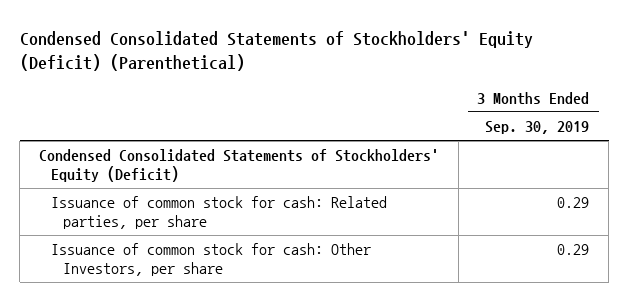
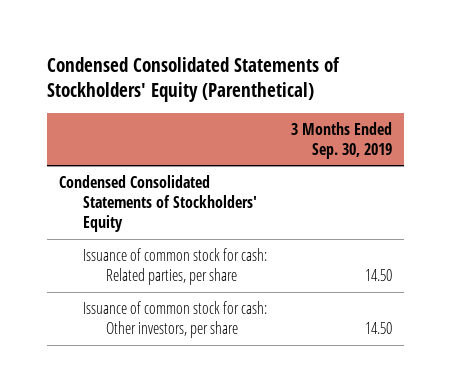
- Condensed Consolidated Statements of Stockholders' Equity (Deficit) (Parenthetical)
+ Condensed Consolidated Statements of Stockholders' Equity (Parenthetical)
- Condensed Consolidated Statements of Stockholders' Equity (Deficit)
- Issuance of common stock for cash: Related parties, per share | 0.29
- Issuance of common stock for cash: Other Investors, per share | 0.29
+ Condensed Consolidated Statements of Stockholders' Equity
+ Issuance of common stock for cash: Related parties, per share | 14.50
+ Issuance of common stock for cash: Other investors, per share | 14.50

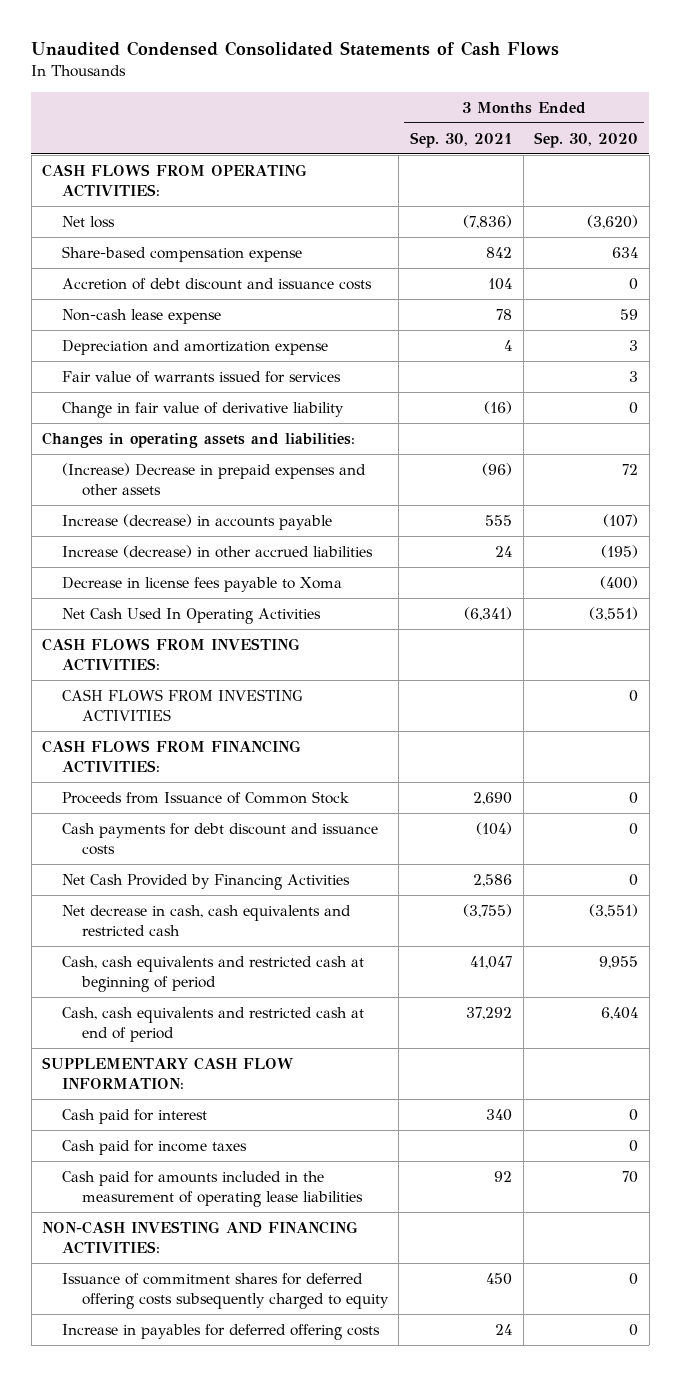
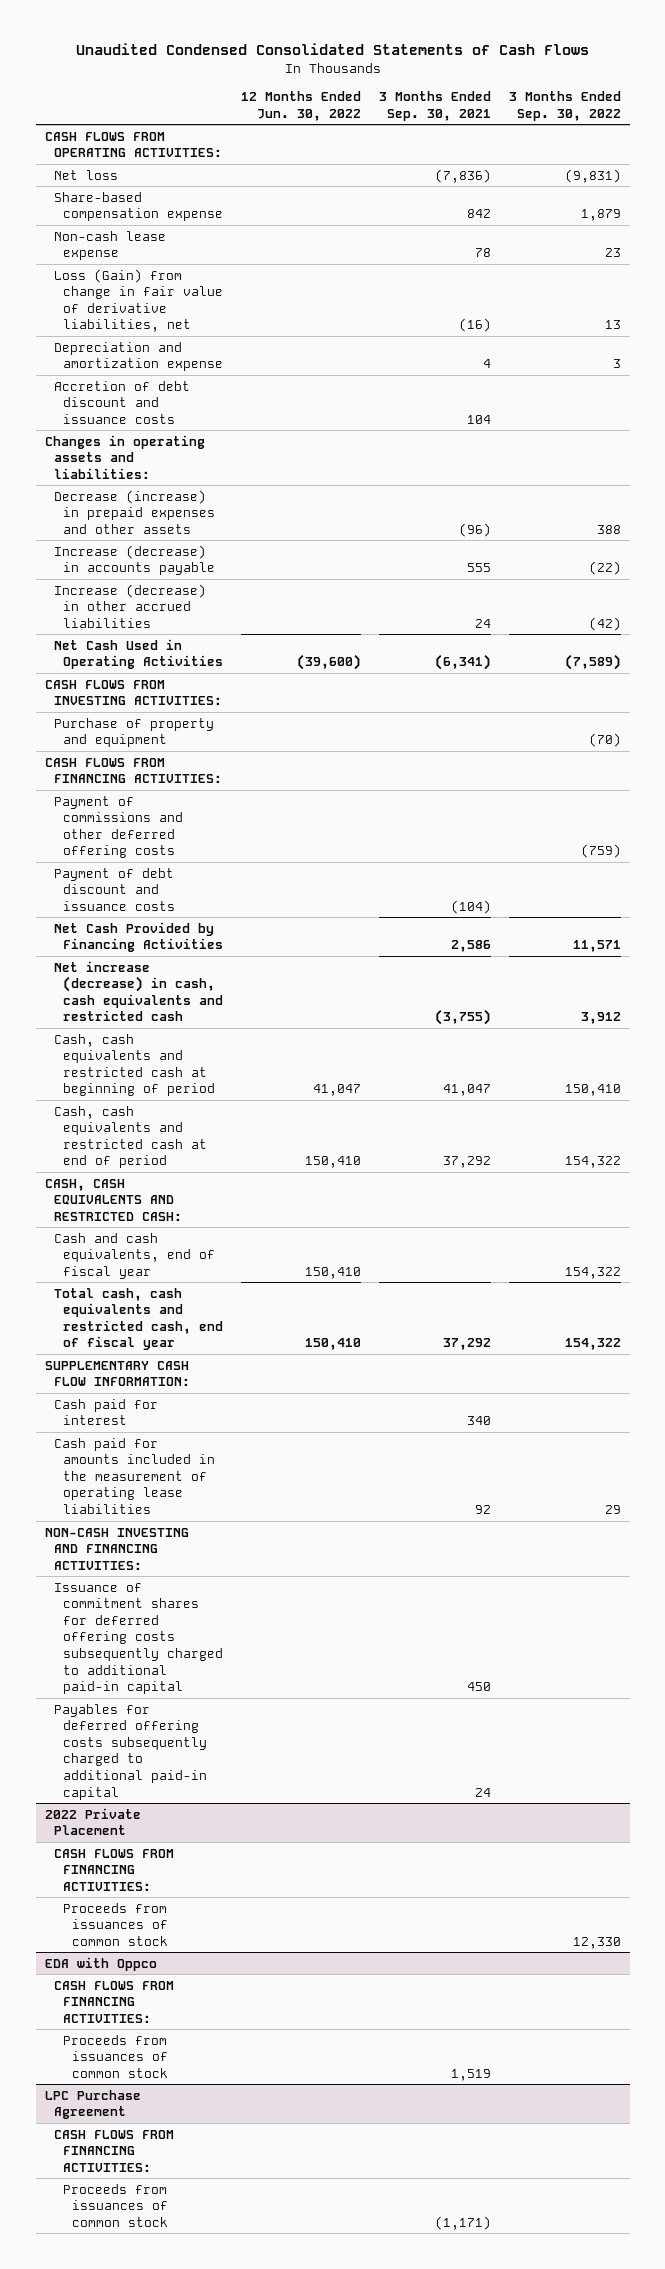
- | 3 Months Ended Sep. 30, 2021 | 3 Months Ended Sep. 30, 2020
+ | 12 Months Ended Jun. 30, 2022 | 3 Months Ended Sep. 30, 2021 | 3 Months Ended Sep. 30, 2022
+ Loss (Gain) from change in fair value of derivative liabilities, net | | (16) | 13
- Fair value of warrants issued for services | | 3
- Change in fair value of derivative liability | (16) | 0
moved down: Accretion of debt discount and issuance costs | | 104 |
- (Increase) Decrease in prepaid expenses and other assets | (96) | 72
+ Decrease (increase) in prepaid expenses and other assets | | (96) | 388
- Decrease in license fees payable to Xoma | | (400)
- Net Cash Used In Operating Activities | (6,341) | (3,551)
+ Net Cash Used in Operating Activities | (39,600) | (6,341) | (7,589)
- CASH FLOWS FROM INVESTING ACTIVITIES | | 0
+ Purchase of property and equipment | | | (70)
- Proceeds from Issuance of Common Stock | 2,690 | 0
- Cash payments for debt discount and issuance costs | (104) | 0
+ Payment of commissions and other deferred offering costs | | | (759)
+ Payment of debt discount and issuance costs | | (104) |
- Net decrease in cash, cash equivalents and restricted cash | (3,755) | (3,551)
+ Net increase (decrease) in cash, cash equivalents and restricted cash | | (3,755) | 3,912
+ CASH, CASH EQUIVALENTS AND RESTRICTED CASH:
+ Cash and cash equivalents, end of fiscal year | 150,410 | | 154,322
+ Total cash, cash equivalents and restricted cash, end of fiscal year | 150,410 | 37,292 | 154,322
- Cash paid for income taxes | | 0
- Issuance of commitment shares for deferred offering costs subsequently charged to equity | 450 | 0
- Increase in payables for deferred offering costs | 24 | 0
+ Issuance of commitment shares for deferred offering costs subsequently charged to additional paid-in capital | | 450 |
+ Payables for deferred offering costs subsequently charged to additional paid-in capital | | 24 |
+ 2022 Private Placement
+ CASH FLOWS FROM FINANCING ACTIVITIES:
+ Proceeds from issuances of common stock | | | 12,330
+ EDA with Oppco
+ CASH FLOWS FROM FINANCING ACTIVITIES:
+ Proceeds from issuances of common stock | | 1,519 |
+ LPC Purchase Agreement
+ CASH FLOWS FROM FINANCING ACTIVITIES:
+ Proceeds from issuances of common stock | | (1,171) |

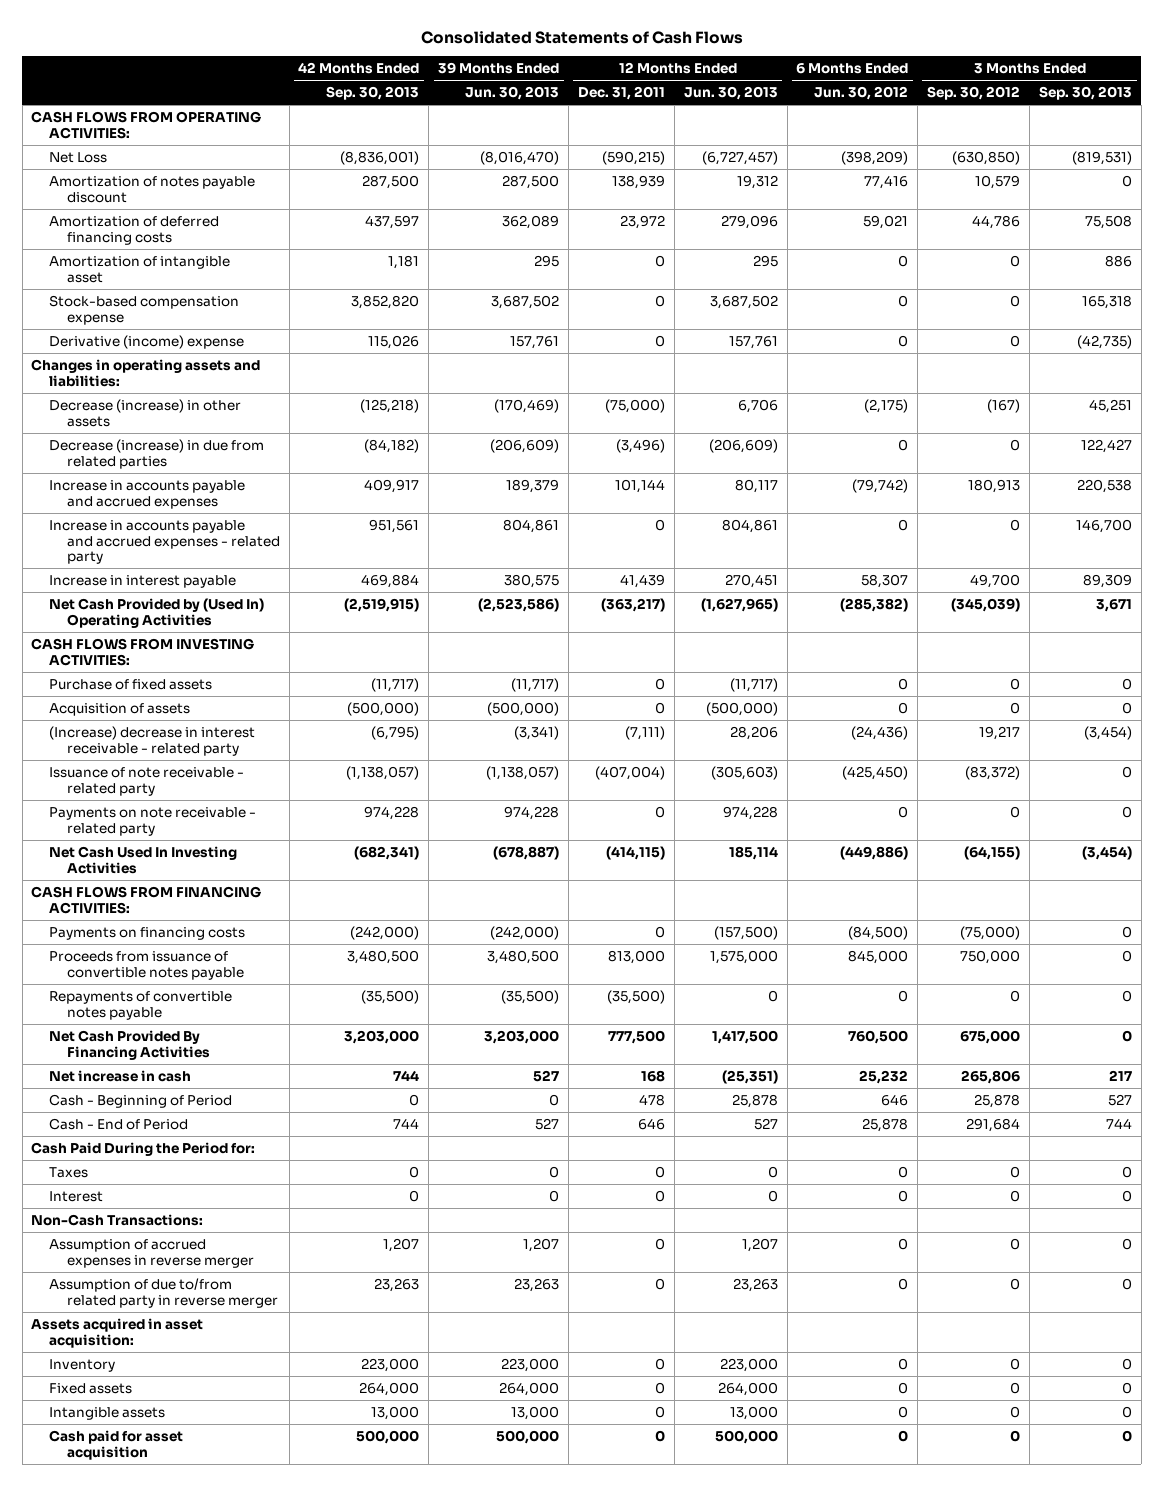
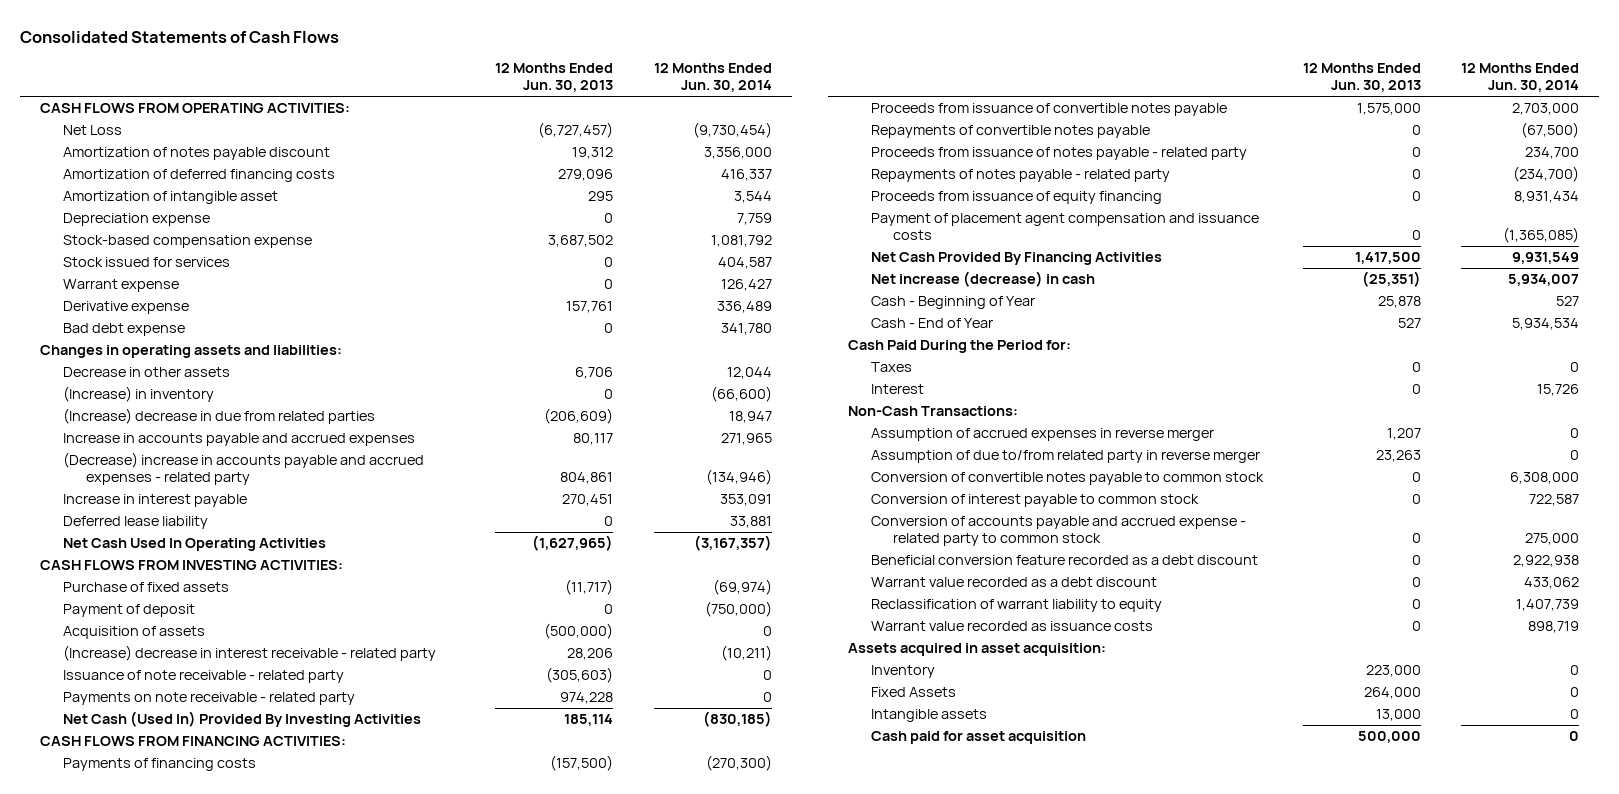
- | 42 Months Ended Sep. 30, 2013 | 39 Months Ended Jun. 30, 2013 | 12 Months Ended Dec. 31, 2011 | 12 Months Ended Jun. 30, 2013 | 6 Months Ended Jun. 30, 2012 | 3 Months Ended Sep. 30, 2012 | 3 Months Ended Sep. 30, 2013
+ | 12 Months Ended Jun. 30, 2013 | 12 Months Ended Jun. 30, 2014
+ Depreciation expense | 0 | 7,759
- Derivative (income) expense | 115,026 | 157,761 | 0 | 157,761 | 0 | 0 | (42,735)
+ Stock issued for services | 0 | 404,587
+ Warrant expense | 0 | 126,427
+ Derivative expense | 157,761 | 336,489
+ Bad debt expense | 0 | 341,780
- Decrease (increase) in other assets | (125,218) | (170,469) | (75,000) | 6,706 | (2,175) | (167) | 45,251
- Decrease (increase) in due from related parties | (84,182) | (206,609) | (3,496) | (206,609) | 0 | 0 | 122,427
+ Decrease in other assets | 6,706 | 12,044
+ (Increase) in inventory | 0 | (66,600)
+ (Increase) decrease in due from related parties | (206,609) | 18,947
- Increase in accounts payable and accrued expenses - related party | 951,561 | 804,861 | 0 | 804,861 | 0 | 0 | 146,700
+ (Decrease) increase in accounts payable and accrued expenses - related party | 804,861 | (134,946)
- Net Cash Provided by (Used In) Operating Activities | (2,519,915) | (2,523,586) | (363,217) | (1,627,965) | (285,382) | (345,039) | 3,671
+ Deferred lease liability | 0 | 33,881
+ Net Cash Used In Operating Activities | (1,627,965) | (3,167,357)
+ Payment of deposit | 0 | (750,000)
- Net Cash Used In Investing Activities | (682,341) | (678,887) | (414,115) | 185,114 | (449,886) | (64,155) | (3,454)
+ Net Cash (Used In) Provided By Investing Activities | 185,114 | (830,185)
- Payments on financing costs | (242,000) | (242,000) | 0 | (157,500) | (84,500) | (75,000) | 0
+ Payments of financing costs | (157,500) | (270,300)
+ Proceeds from issuance of notes payable - related party | 0 | 234,700
+ Repayments of notes payable - related party | 0 | (234,700)
+ Proceeds from issuance of equity financing | 0 | 8,931,434
+ Payment of placement agent compensation and issuance costs | 0 | (1,365,085)
- Net increase in cash | 744 | 527 | 168 | (25,351) | 25,232 | 265,806 | 217
- Cash - Beginning of Period | 0 | 0 | 478 | 25,878 | 646 | 25,878 | 527
- Cash - End of Period | 744 | 527 | 646 | 527 | 25,878 | 291,684 | 744
+ Net increase (decrease) in cash | (25,351) | 5,934,007
+ Cash - Beginning of Year | 25,878 | 527
+ Cash - End of Year | 527 | 5,934,534
+ Conversion of convertible notes payable to common stock | 0 | 6,308,000
+ Conversion of interest payable to common stock | 0 | 722,587
+ Conversion of accounts payable and accrued expense - related party to common stock | 0 | 275,000
+ Beneficial conversion feature recorded as a debt discount | 0 | 2,922,938
+ Warrant value recorded as a debt discount | 0 | 433,062
+ Reclassification of warrant liability to equity | 0 | 1,407,739
+ Warrant value recorded as issuance costs | 0 | 898,719
- Fixed assets | 264,000 | 264,000 | 0 | 264,000 | 0 | 0 | 0
+ Fixed Assets | 264,000 | 0

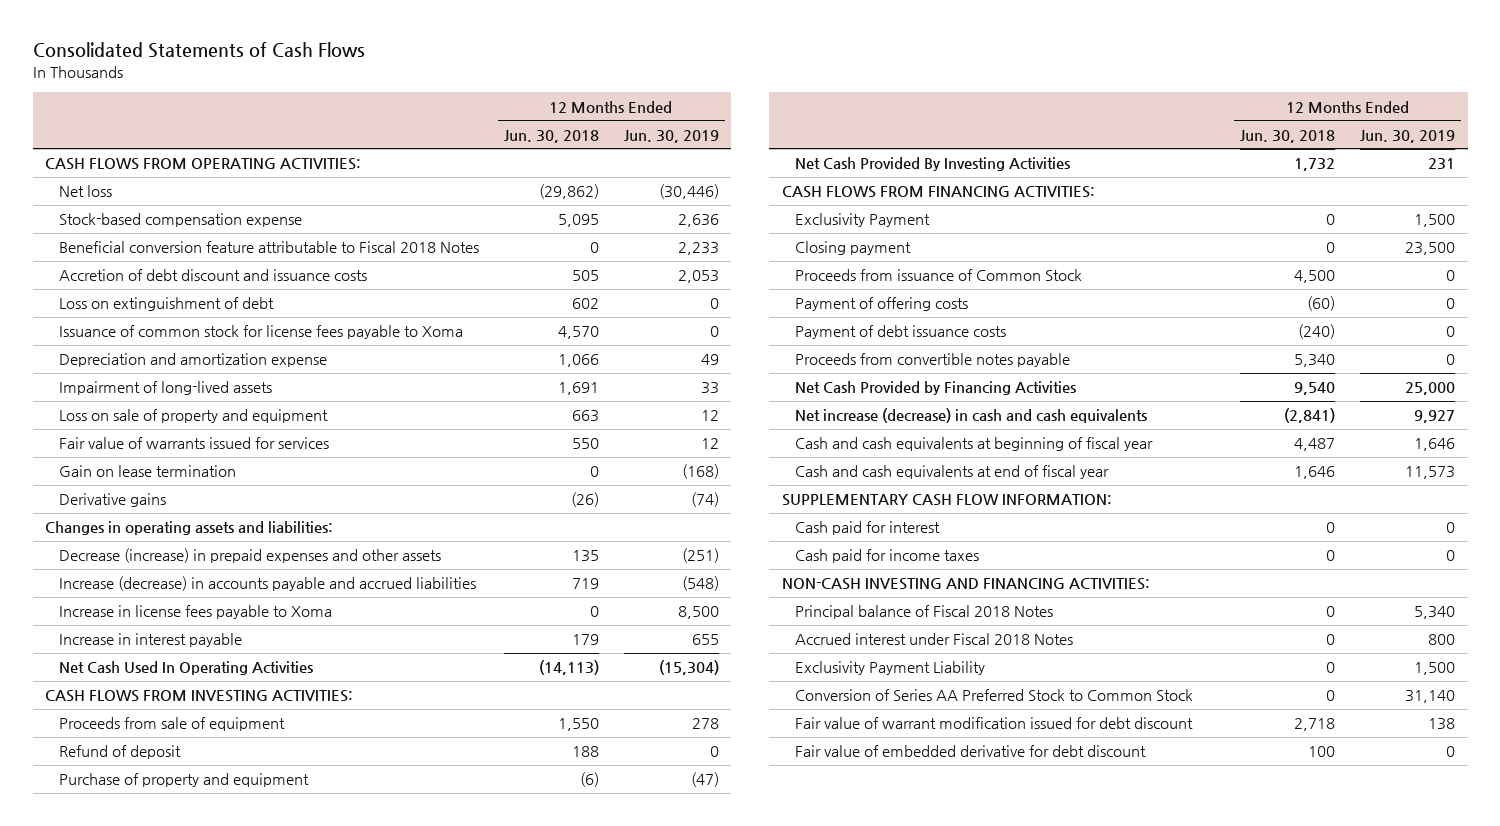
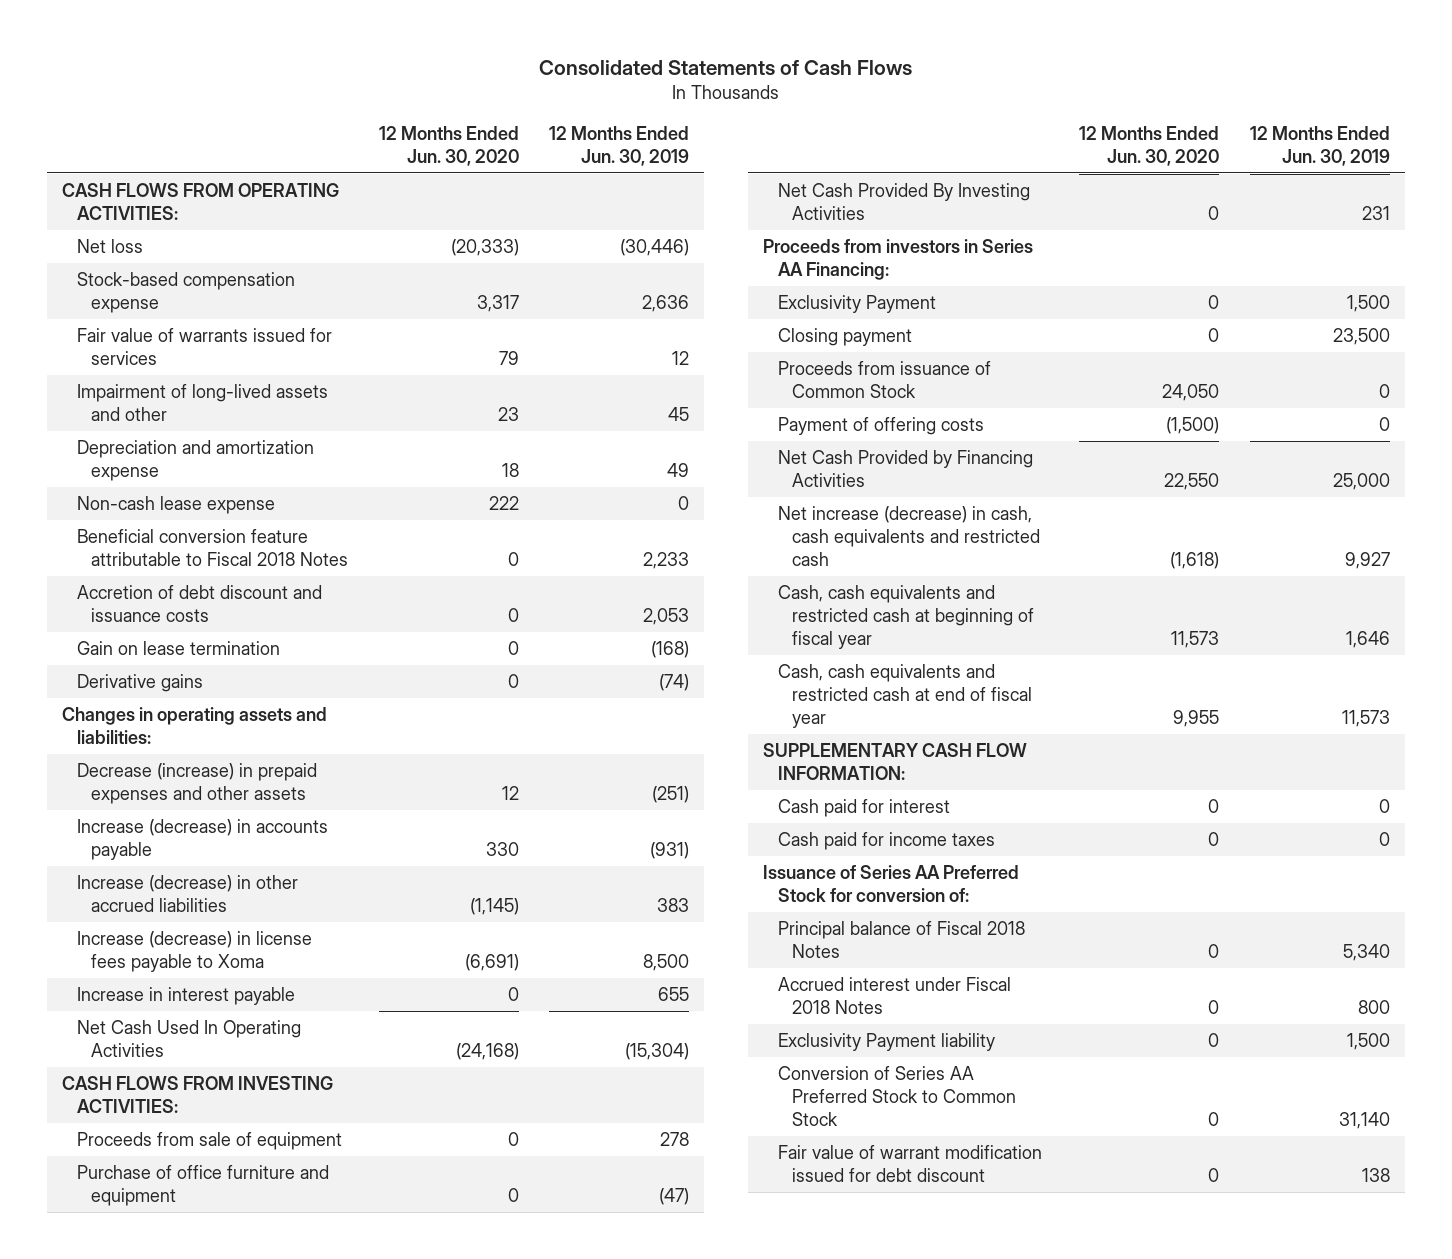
- | 12 Months Ended Jun. 30, 2018 | 12 Months Ended Jun. 30, 2019
+ | 12 Months Ended Jun. 30, 2020 | 12 Months Ended Jun. 30, 2019
moved up: Fair value of warrants issued for services | 79 | 12
+ Impairment of long-lived assets and other | 23 | 45
moved up: Depreciation and amortization expense | 18 | 49
+ Non-cash lease expense | 222 | 0
- Loss on extinguishment of debt | 602 | 0
- Issuance of common stock for license fees payable to Xoma | 4,570 | 0
- Impairment of long-lived assets | 1,691 | 33
- Loss on sale of property and equipment | 663 | 12
- Increase (decrease) in accounts payable and accrued liabilities | 719 | (548)
- Increase in license fees payable to Xoma | 0 | 8,500
+ Increase (decrease) in accounts payable | 330 | (931)
+ Increase (decrease) in other accrued liabilities | (1,145) | 383
+ Increase (decrease) in license fees payable to Xoma | (6,691) | 8,500
- Refund of deposit | 188 | 0
- Purchase of property and equipment | (6) | (47)
+ Purchase of office furniture and equipment | 0 | (47)
- CASH FLOWS FROM FINANCING ACTIVITIES:
+ Proceeds from investors in Series AA Financing:
- Payment of debt issuance costs | (240) | 0
- Proceeds from convertible notes payable | 5,340 | 0
- Net increase (decrease) in cash and cash equivalents | (2,841) | 9,927
- Cash and cash equivalents at beginning of fiscal year | 4,487 | 1,646
- Cash and cash equivalents at end of fiscal year | 1,646 | 11,573
+ Net increase (decrease) in cash, cash equivalents and restricted cash | (1,618) | 9,927
+ Cash, cash equivalents and restricted cash at beginning of fiscal year | 11,573 | 1,646
+ Cash, cash equivalents and restricted cash at end of fiscal year | 9,955 | 11,573
- NON-CASH INVESTING AND FINANCING ACTIVITIES:
+ Issuance of Series AA Preferred Stock for conversion of:
- Exclusivity Payment Liability | 0 | 1,500
+ Exclusivity Payment liability | 0 | 1,500
- Fair value of embedded derivative for debt discount | 100 | 0

